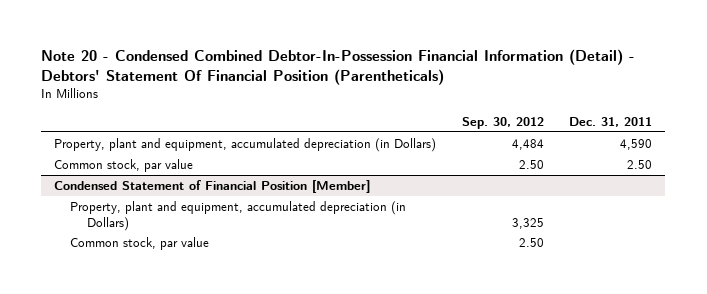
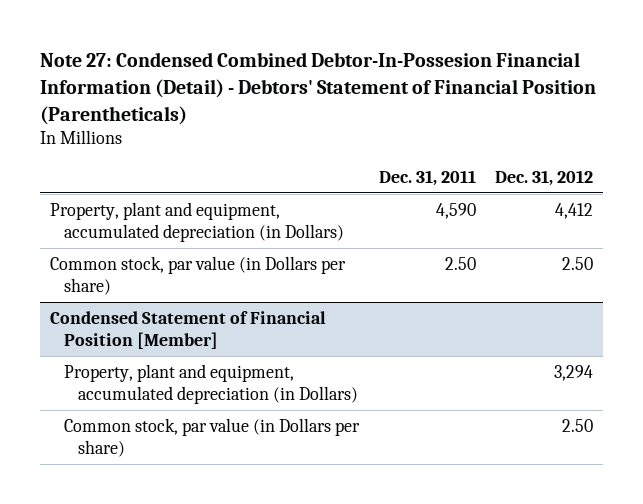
- Note 20 - Condensed Combined Debtor-In-Possession Financial Information (Detail) - Debtors' Statement Of Financial Position (Parentheticals)
+ Note 27: Condensed Combined Debtor-In-Possesion Financial Information (Detail) - Debtors' Statement of Financial Position (Parentheticals)
- | Sep. 30, 2012 | Dec. 31, 2011
+ | Dec. 31, 2011 | Dec. 31, 2012
- Common stock, par value | 2.50 | 2.50
+ Common stock, par value (in Dollars per share) | 2.50 | 2.50
@ Condensed Statement of Financial Position [Member]
- Common stock, par value | 2.50 |
+ Common stock, par value (in Dollars per share) | | 2.50

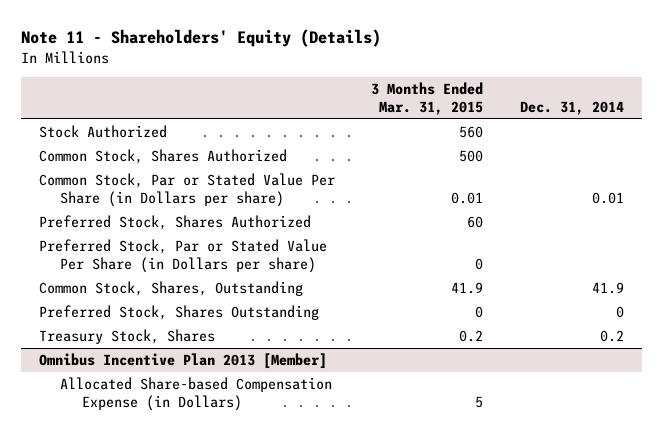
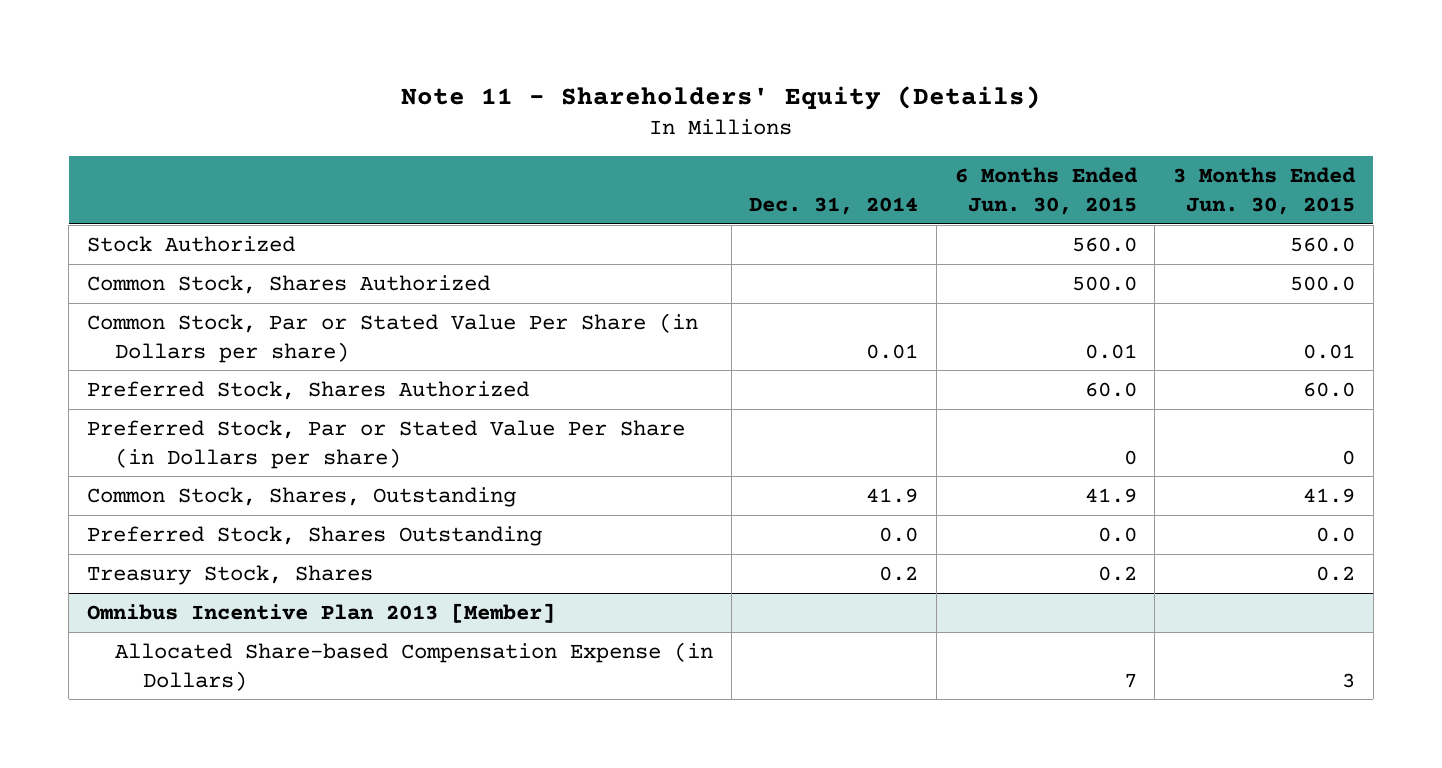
- | 3 Months Ended Mar. 31, 2015 | Dec. 31, 2014
+ | Dec. 31, 2014 | 6 Months Ended Jun. 30, 2015 | 3 Months Ended Jun. 30, 2015
- Preferred Stock, Shares Outstanding | 0 | 0
+ Preferred Stock, Shares Outstanding | 0.0 | 0.0 | 0.0

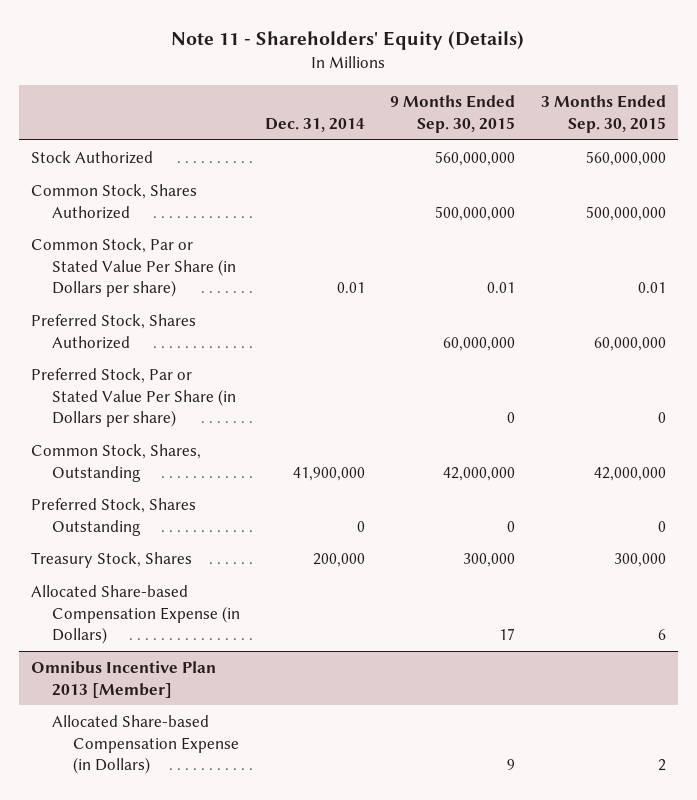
- | Dec. 31, 2014 | 6 Months Ended Jun. 30, 2015 | 3 Months Ended Jun. 30, 2015
+ | Dec. 31, 2014 | 9 Months Ended Sep. 30, 2015 | 3 Months Ended Sep. 30, 2015
- Common Stock, Shares, Outstanding | 41.9 | 41.9 | 41.9
- Preferred Stock, Shares Outstanding | 0.0 | 0.0 | 0.0
- Treasury Stock, Shares | 0.2 | 0.2 | 0.2
+ Common Stock, Shares, Outstanding | 41,900,000 | 42,000,000 | 42,000,000
+ Preferred Stock, Shares Outstanding | 0 | 0 | 0
+ Treasury Stock, Shares | 200,000 | 300,000 | 300,000
+ Allocated Share-based Compensation Expense (in Dollars) | | 17 | 6

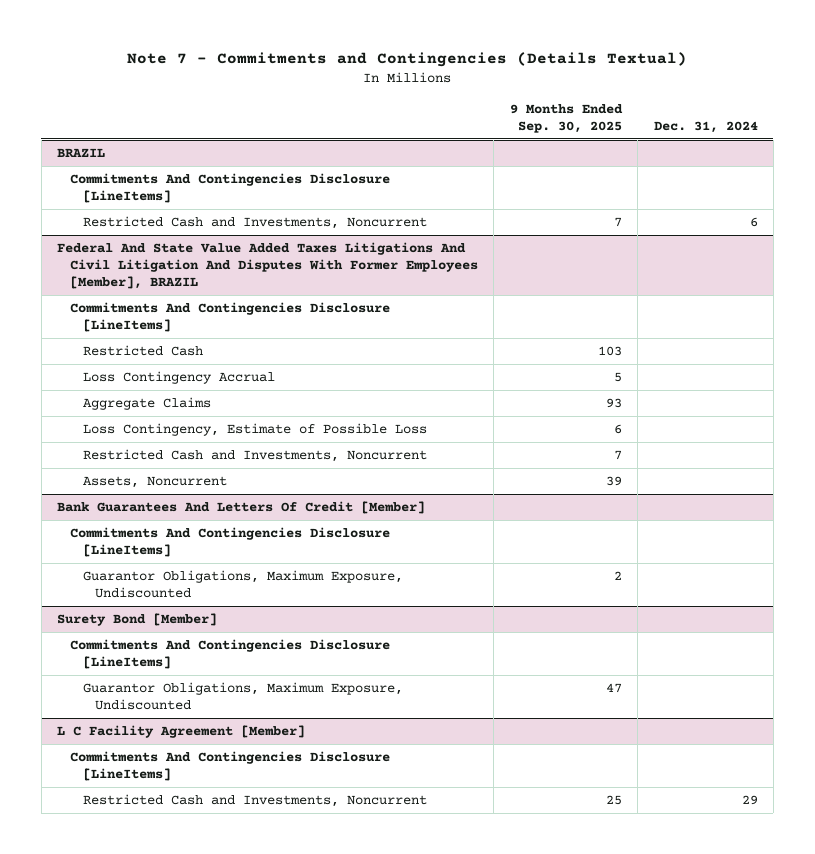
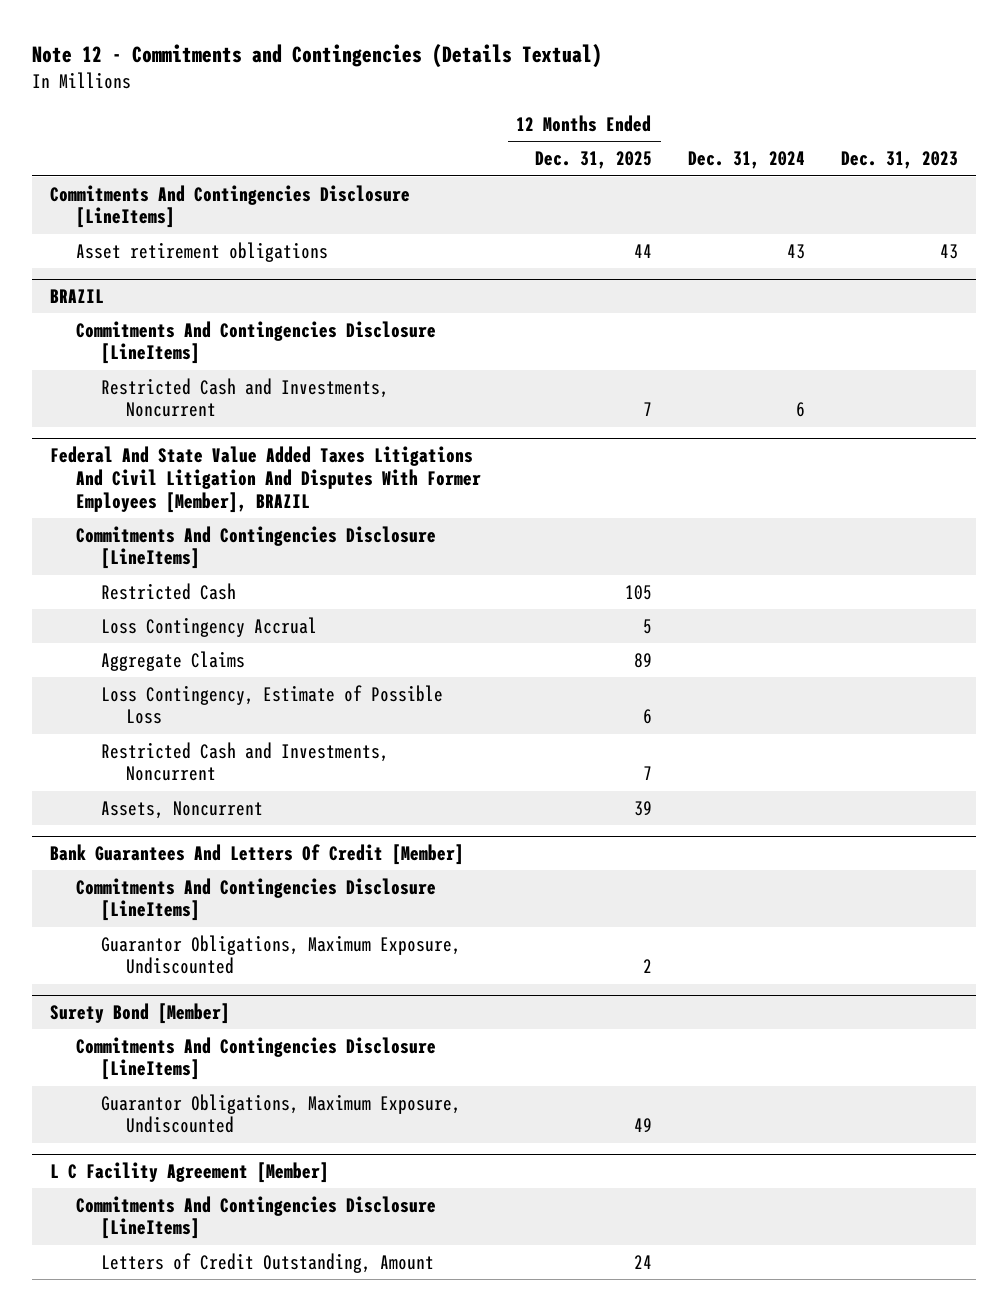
- Note 7 - Commitments and Contingencies (Details Textual)
+ Note 12 - Commitments and Contingencies (Details Textual)
- | 9 Months Ended Sep. 30, 2025 | Dec. 31, 2024
+ | 12 Months Ended Dec. 31, 2025 | Dec. 31, 2024 | Dec. 31, 2023
+ Commitments And Contingencies Disclosure [LineItems]
+ Asset retirement obligations | 44 | 43 | 43
@ L C Facility Agreement [Member]
- Restricted Cash and Investments, Noncurrent | 25 | 29
+ Letters of Credit Outstanding, Amount | 24 | |

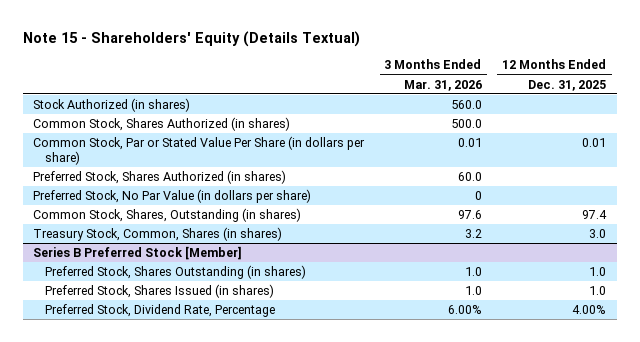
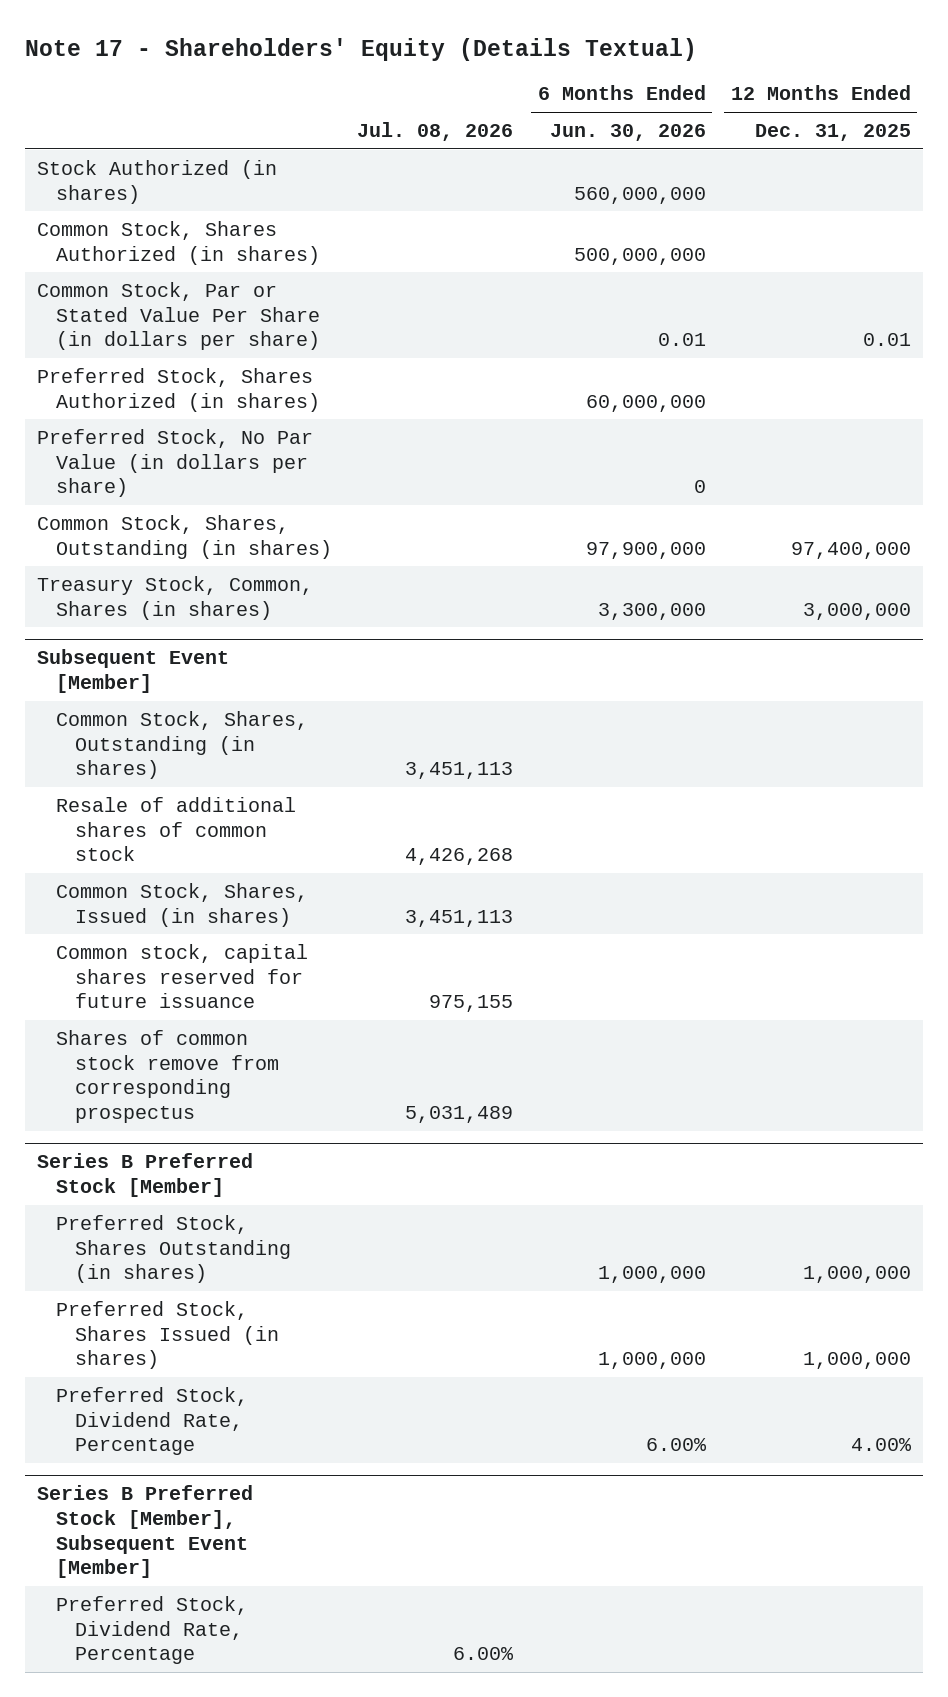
- Note 15 - Shareholders' Equity (Details Textual)
+ Note 17 - Shareholders' Equity (Details Textual)
- | 3 Months Ended Mar. 31, 2026 | 12 Months Ended Dec. 31, 2025
+ | Jul. 08, 2026 | 6 Months Ended Jun. 30, 2026 | 12 Months Ended Dec. 31, 2025
- Common Stock, Shares, Outstanding (in shares) | 97.6 | 97.4
- Treasury Stock, Common, Shares (in shares) | 3.2 | 3.0
+ Common Stock, Shares, Outstanding (in shares) | | 97,900,000 | 97,400,000
+ Treasury Stock, Common, Shares (in shares) | | 3,300,000 | 3,000,000
+ Subsequent Event [Member]
+ Common Stock, Shares, Outstanding (in shares) | 3,451,113 | |
+ Resale of additional shares of common stock | 4,426,268 | |
+ Common Stock, Shares, Issued (in shares) | 3,451,113 | |
+ Common stock, capital shares reserved for future issuance | 975,155 | |
+ Shares of common stock remove from corresponding prospectus | 5,031,489 | |
@ Series B Preferred Stock [Member]
- Preferred Stock, Shares Outstanding (in shares) | 1.0 | 1.0
- Preferred Stock, Shares Issued (in shares) | 1.0 | 1.0
+ Preferred Stock, Shares Outstanding (in shares) | | 1,000,000 | 1,000,000
+ Preferred Stock, Shares Issued (in shares) | | 1,000,000 | 1,000,000
+ Series B Preferred Stock [Member], Subsequent Event [Member]
+ Preferred Stock, Dividend Rate, Percentage | 6.00% | |

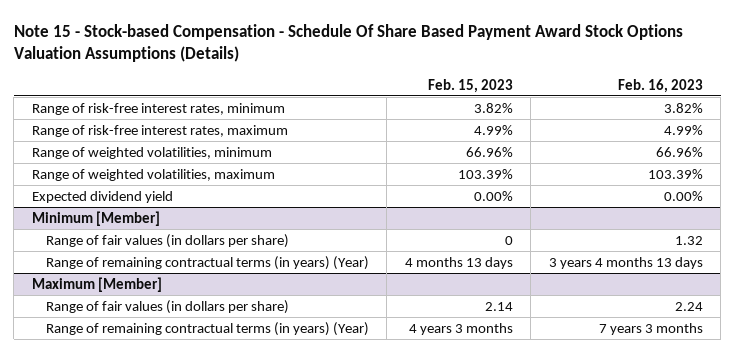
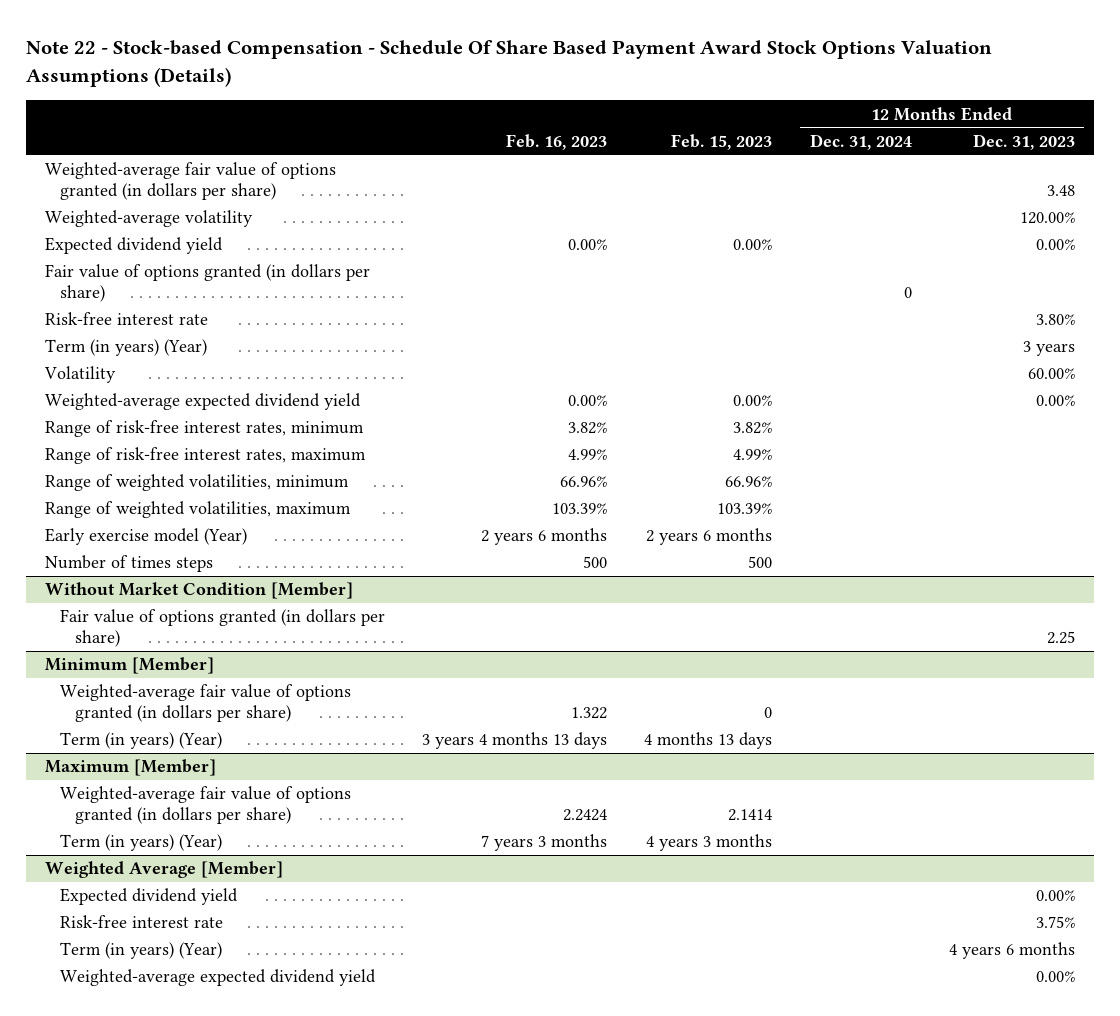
- Note 15 - Stock-based Compensation - Schedule Of Share Based Payment Award Stock Options Valuation Assumptions (Details)
+ Note 22 - Stock-based Compensation - Schedule Of Share Based Payment Award Stock Options Valuation Assumptions (Details)
- | Feb. 15, 2023 | Feb. 16, 2023
+ | Feb. 16, 2023 | Feb. 15, 2023 | 12 Months Ended Dec. 31, 2024 | 12 Months Ended Dec. 31, 2023
+ Weighted-average fair value of options granted (in dollars per share) | | | | 3.48
+ Weighted-average volatility | | | | 120.00%
moved up: Expected dividend yield | 0.00% | 0.00% | | 0.00%
+ Fair value of options granted (in dollars per share) | | | 0 |
+ Risk-free interest rate | | | | 3.80%
+ Term (in years) (Year) | | | | 3 years
+ Volatility | | | | 60.00%
+ Weighted-average expected dividend yield | 0.00% | 0.00% | | 0.00%
+ Early exercise model (Year) | 2 years 6 months | 2 years 6 months | |
+ Number of times steps | 500 | 500 | |
+ Without Market Condition [Member]
+ Fair value of options granted (in dollars per share) | | | | 2.25
@ Minimum [Member]
- Range of fair values (in dollars per share) | 0 | 1.32
- Range of remaining contractual terms (in years) (Year) | 4 months 13 days | 3 years 4 months 13 days
+ Weighted-average fair value of options granted (in dollars per share) | 1.322 | 0 | |
+ Term (in years) (Year) | 3 years 4 months 13 days | 4 months 13 days | |
@ Maximum [Member]
- Range of fair values (in dollars per share) | 2.14 | 2.24
- Range of remaining contractual terms (in years) (Year) | 4 years 3 months | 7 years 3 months
+ Weighted-average fair value of options granted (in dollars per share) | 2.2424 | 2.1414 | |
+ Term (in years) (Year) | 7 years 3 months | 4 years 3 months | |
+ Weighted Average [Member]
+ Expected dividend yield | | | | 0.00%
+ Risk-free interest rate | | | | 3.75%
+ Term (in years) (Year) | | | | 4 years 6 months
+ Weighted-average expected dividend yield | | | | 0.00%

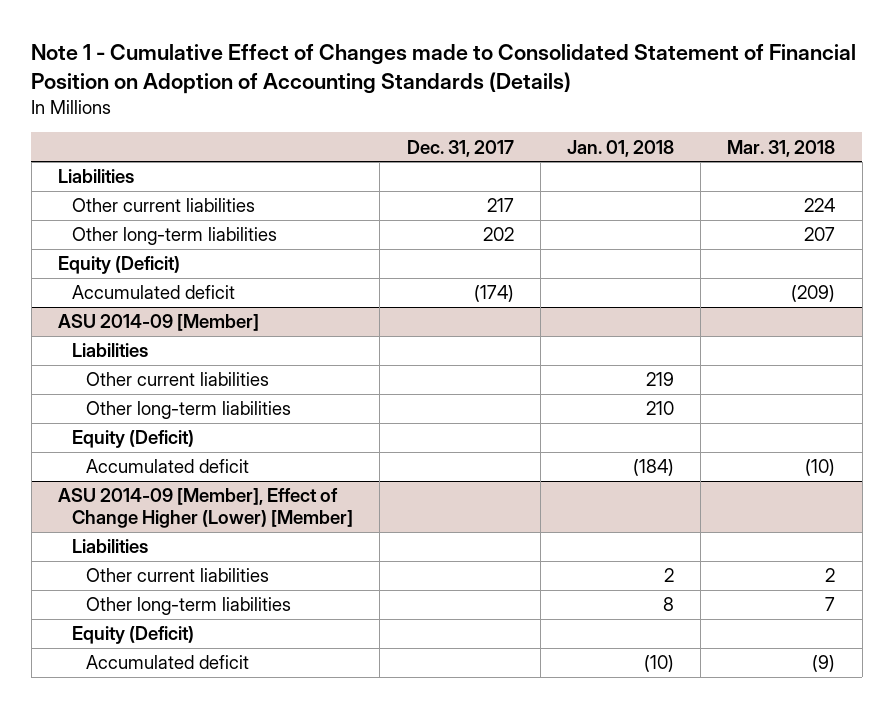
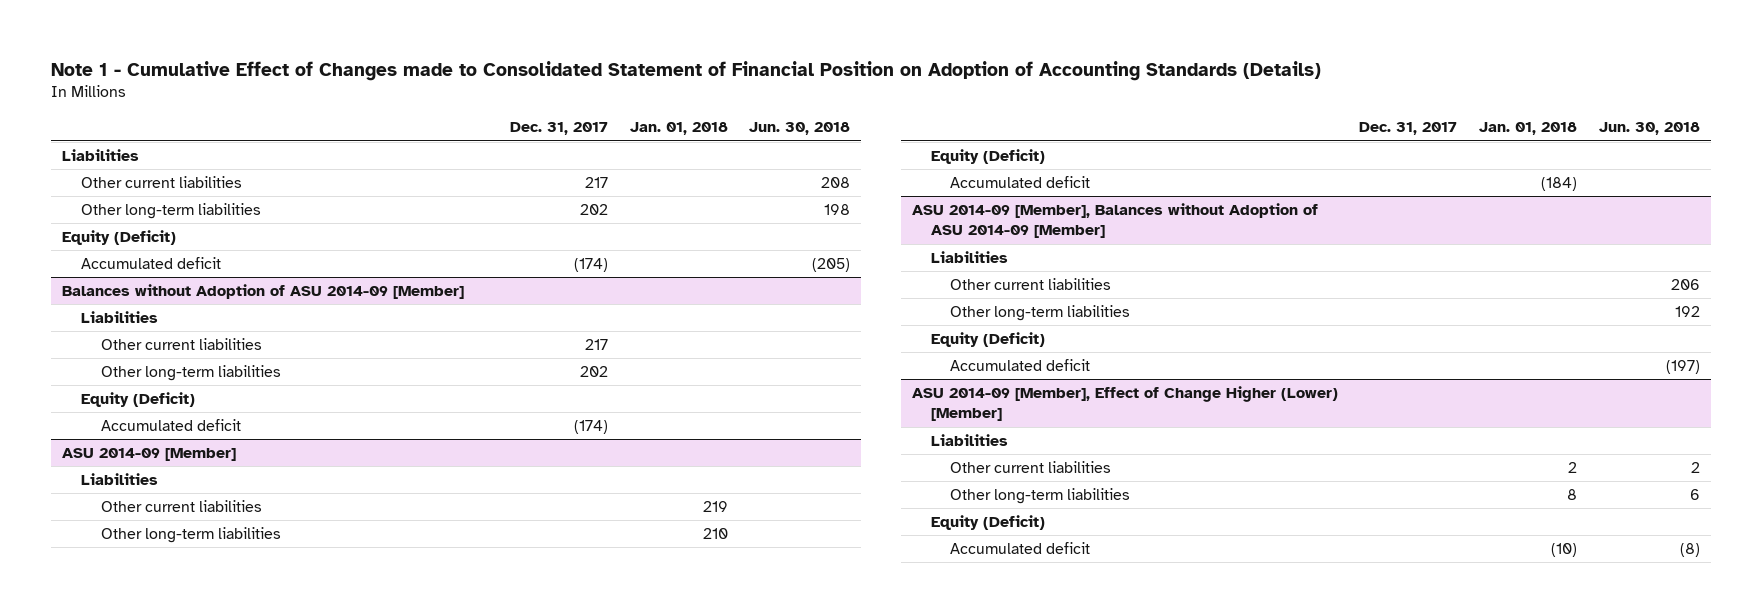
- | Dec. 31, 2017 | Jan. 01, 2018 | Mar. 31, 2018
+ | Dec. 31, 2017 | Jan. 01, 2018 | Jun. 30, 2018
+ Balances without Adoption of ASU 2014-09 [Member]
+ Liabilities
+ Other current liabilities | 217 | |
+ Other long-term liabilities | 202 | |
+ Equity (Deficit)
+ Accumulated deficit | (174) | |
+ ASU 2014-09 [Member], Balances without Adoption of ASU 2014-09 [Member]
+ Liabilities
+ Other current liabilities | | | 206
+ Other long-term liabilities | | | 192
+ Equity (Deficit)
+ Accumulated deficit | | | (197)

